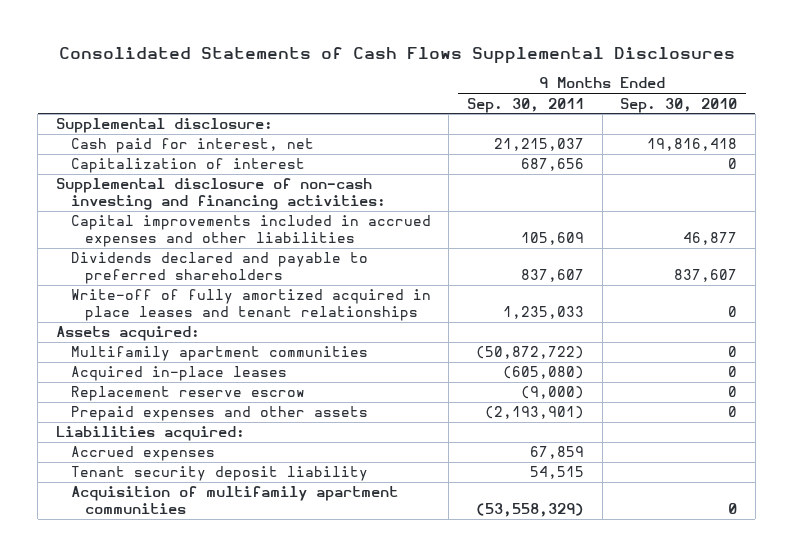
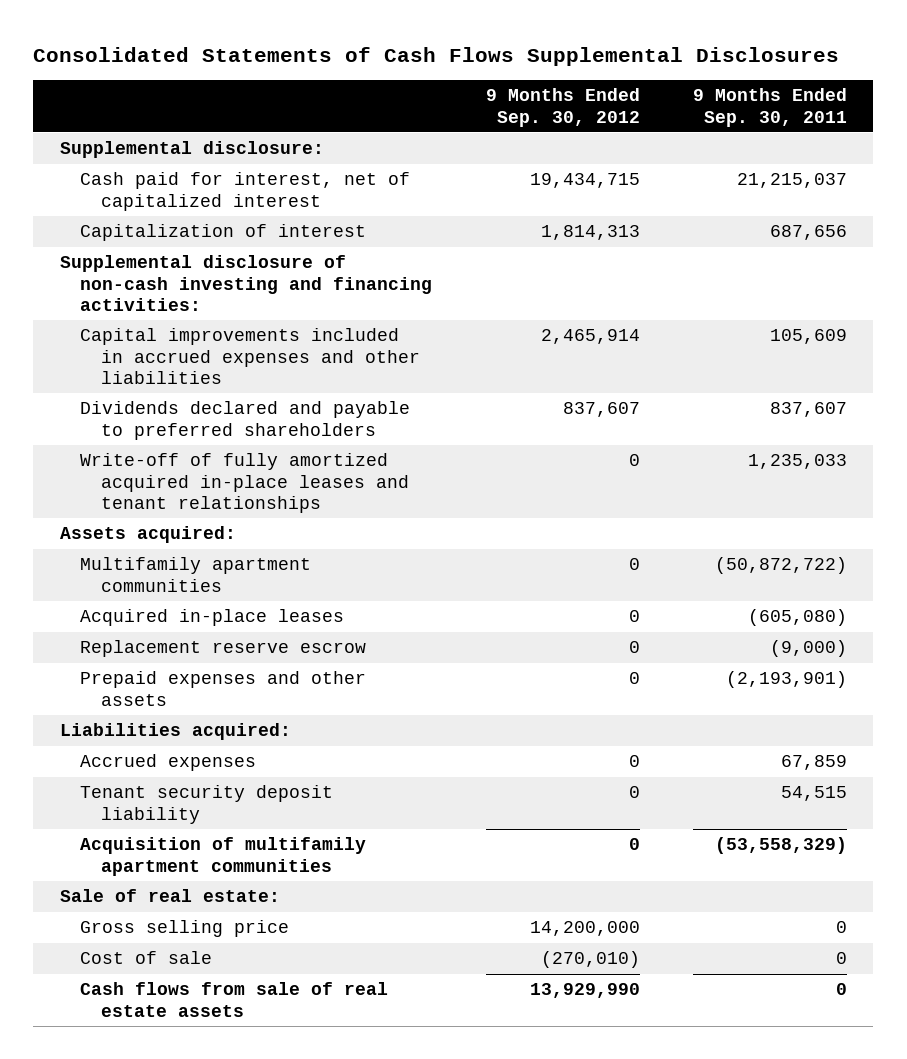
- | 9 Months Ended Sep. 30, 2011 | 9 Months Ended Sep. 30, 2010
+ | 9 Months Ended Sep. 30, 2012 | 9 Months Ended Sep. 30, 2011
- Cash paid for interest, net | 21,215,037 | 19,816,418
+ Cash paid for interest, net of capitalized interest | 19,434,715 | 21,215,037
- Write-off of fully amortized acquired in place leases and tenant relationships | 1,235,033 | 0
+ Write-off of fully amortized acquired in-place leases and tenant relationships | 0 | 1,235,033
+ Sale of real estate:
+ Gross selling price | 14,200,000 | 0
+ Cost of sale | (270,010) | 0
+ Cash flows from sale of real estate assets | 13,929,990 | 0

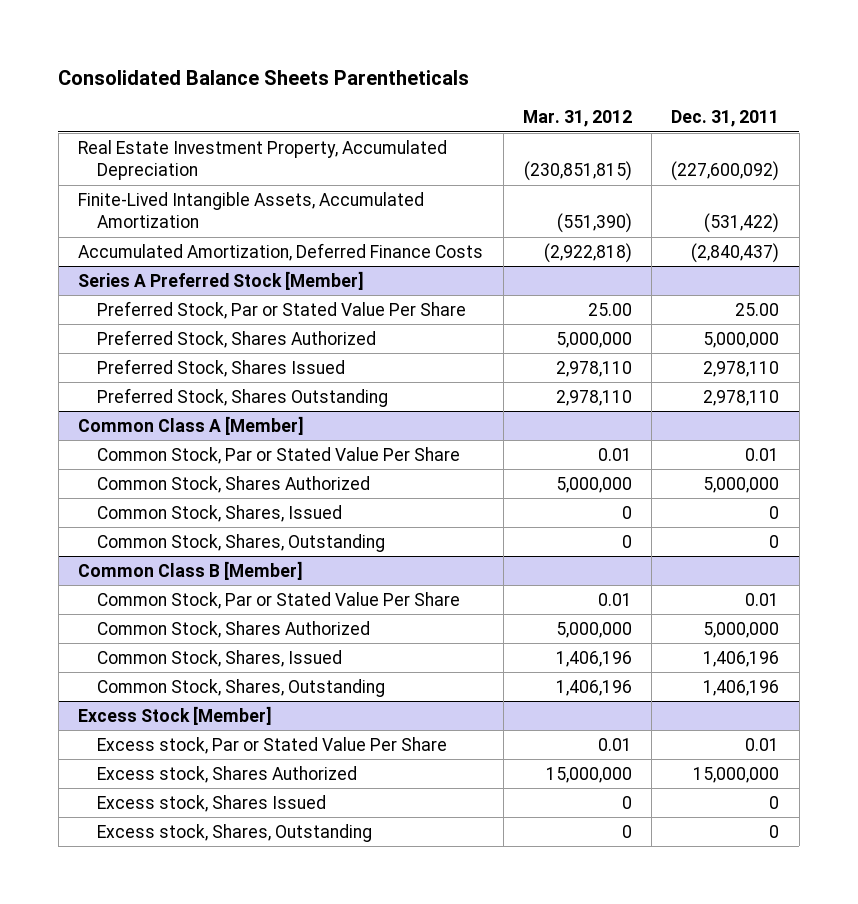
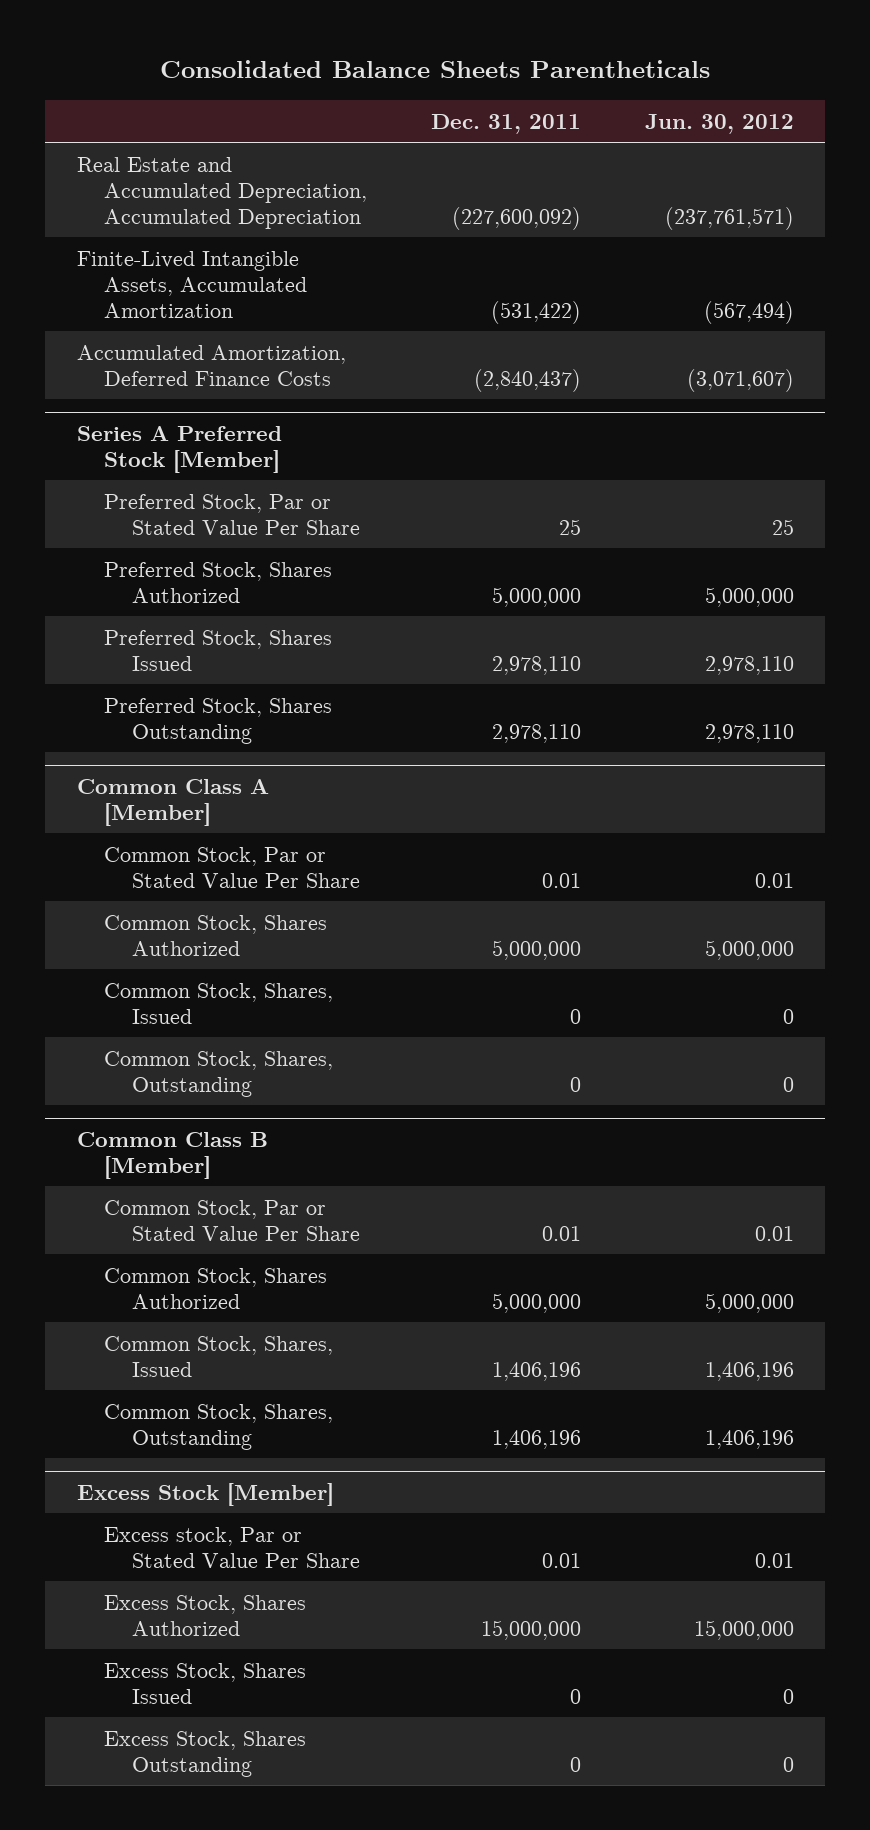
- | Mar. 31, 2012 | Dec. 31, 2011
+ | Dec. 31, 2011 | Jun. 30, 2012
- Real Estate Investment Property, Accumulated Depreciation | (230,851,815) | (227,600,092)
+ Real Estate and Accumulated Depreciation, Accumulated Depreciation | (227,600,092) | (237,761,571)
@ Series A Preferred Stock [Member]
- Preferred Stock, Par or Stated Value Per Share | 25.00 | 25.00
+ Preferred Stock, Par or Stated Value Per Share | 25 | 25
@ Excess Stock [Member]
- Excess stock, Shares Authorized | 15,000,000 | 15,000,000
- Excess stock, Shares Issued | 0 | 0
- Excess stock, Shares, Outstanding | 0 | 0
+ Excess Stock, Shares Authorized | 15,000,000 | 15,000,000
+ Excess Stock, Shares Issued | 0 | 0
+ Excess Stock, Shares Outstanding | 0 | 0

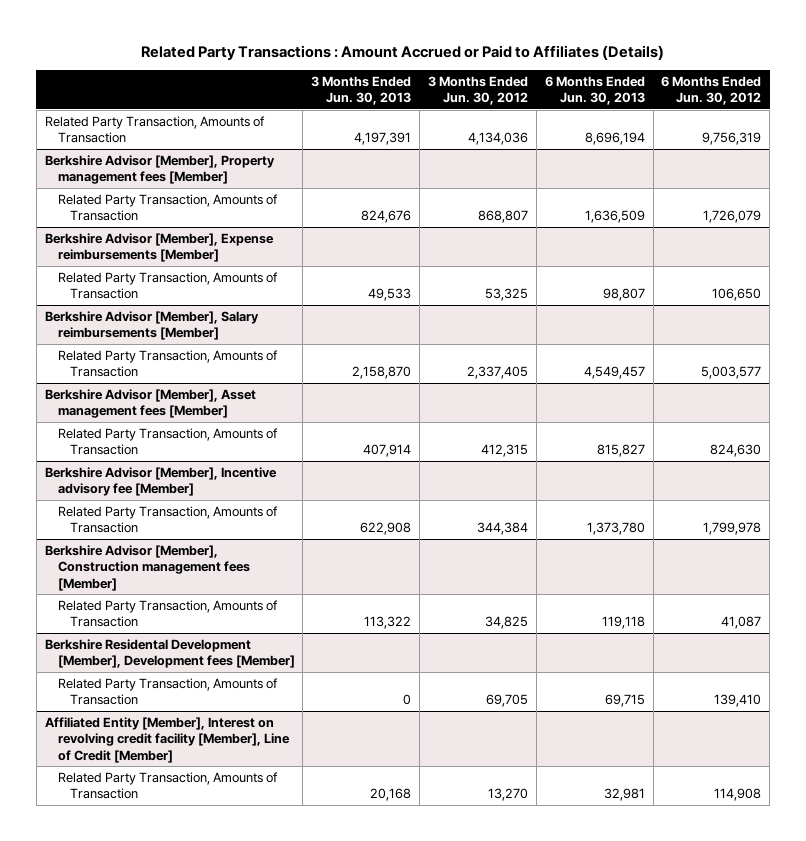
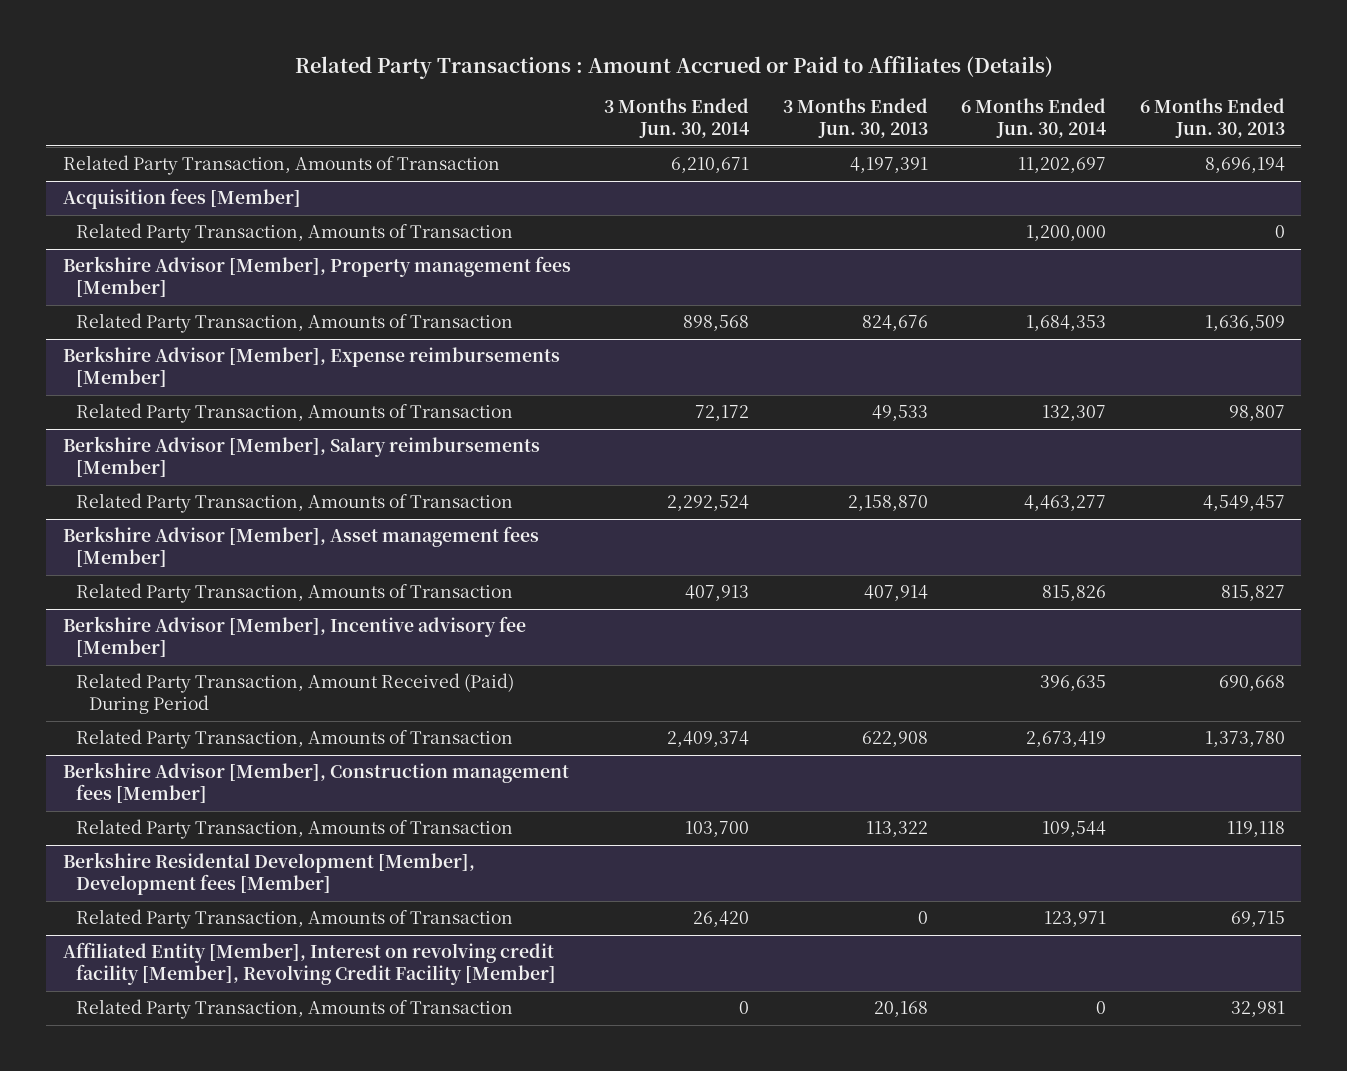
- | 3 Months Ended Jun. 30, 2013 | 3 Months Ended Jun. 30, 2012 | 6 Months Ended Jun. 30, 2013 | 6 Months Ended Jun. 30, 2012
+ | 3 Months Ended Jun. 30, 2014 | 3 Months Ended Jun. 30, 2013 | 6 Months Ended Jun. 30, 2014 | 6 Months Ended Jun. 30, 2013
+ Acquisition fees [Member]
+ Related Party Transaction, Amounts of Transaction | | | 1,200,000 | 0
@ Berkshire Advisor [Member], Incentive advisory fee [Member]
+ Related Party Transaction, Amount Received (Paid) During Period | | | 396,635 | 690,668
- Affiliated Entity [Member], Interest on revolving credit facility [Member], Line of Credit [Member]
+ Affiliated Entity [Member], Interest on revolving credit facility [Member], Revolving Credit Facility [Member]

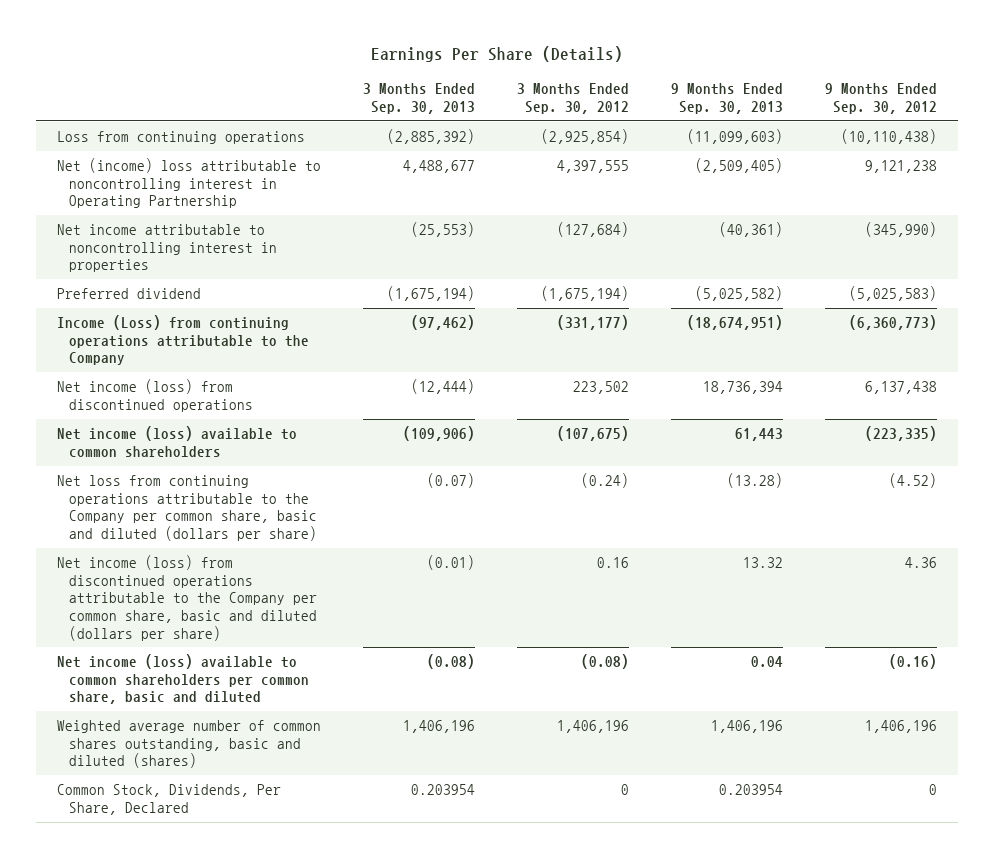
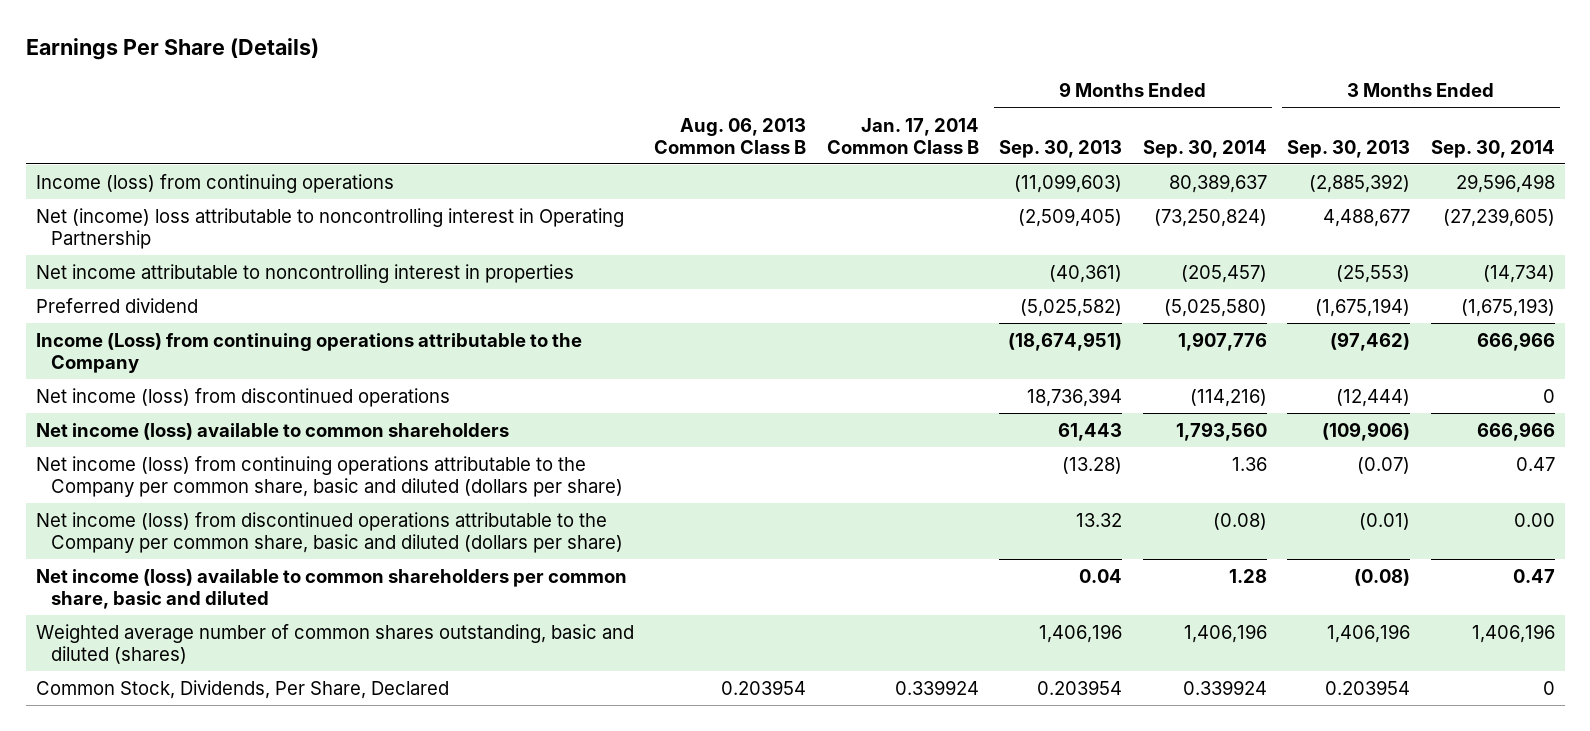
- | 3 Months Ended Sep. 30, 2013 | 3 Months Ended Sep. 30, 2012 | 9 Months Ended Sep. 30, 2013 | 9 Months Ended Sep. 30, 2012
+ | Aug. 06, 2013 Common Class B | Jan. 17, 2014 Common Class B | 9 Months Ended Sep. 30, 2013 | 9 Months Ended Sep. 30, 2014 | 3 Months Ended Sep. 30, 2013 | 3 Months Ended Sep. 30, 2014
- Loss from continuing operations | (2,885,392) | (2,925,854) | (11,099,603) | (10,110,438)
+ Income (loss) from continuing operations | | | (11,099,603) | 80,389,637 | (2,885,392) | 29,596,498
- Net loss from continuing operations attributable to the Company per common share, basic and diluted (dollars per share) | (0.07) | (0.24) | (13.28) | (4.52)
+ Net income (loss) from continuing operations attributable to the Company per common share, basic and diluted (dollars per share) | | | (13.28) | 1.36 | (0.07) | 0.47

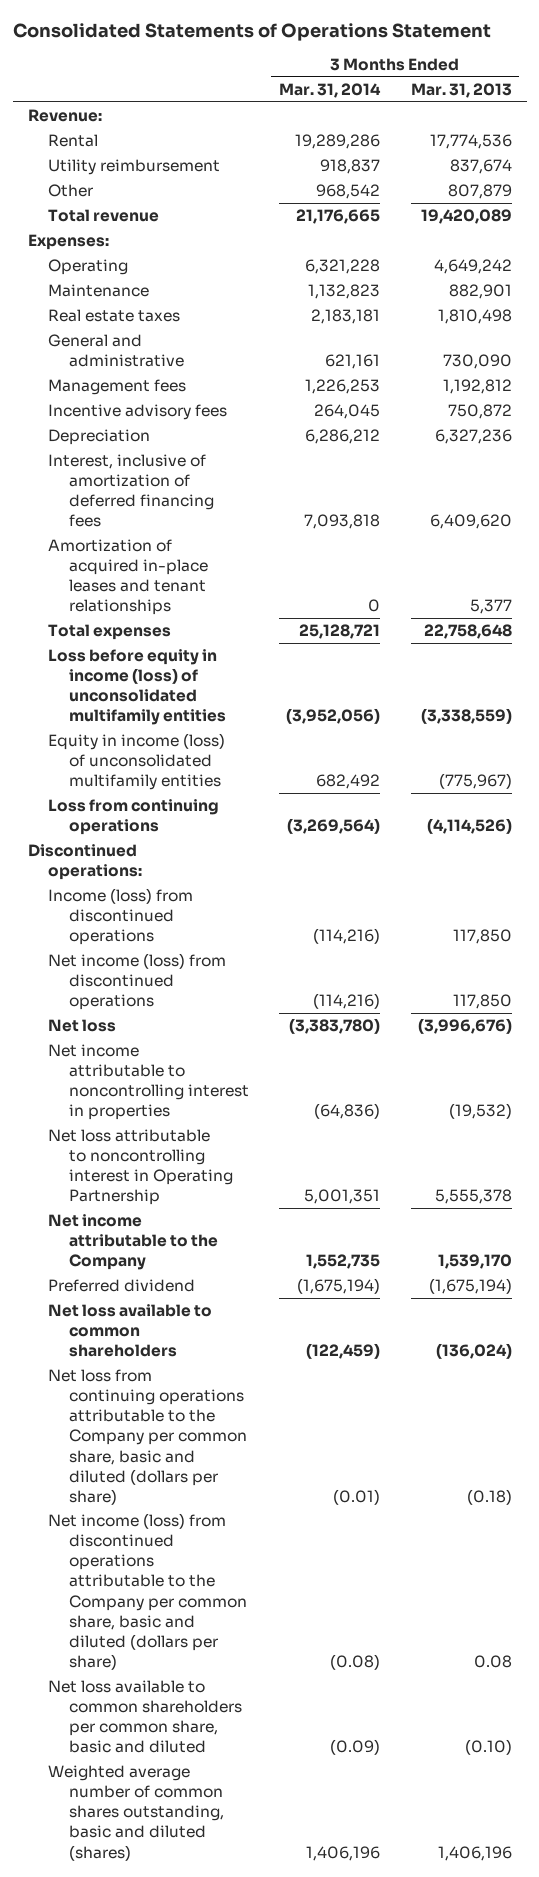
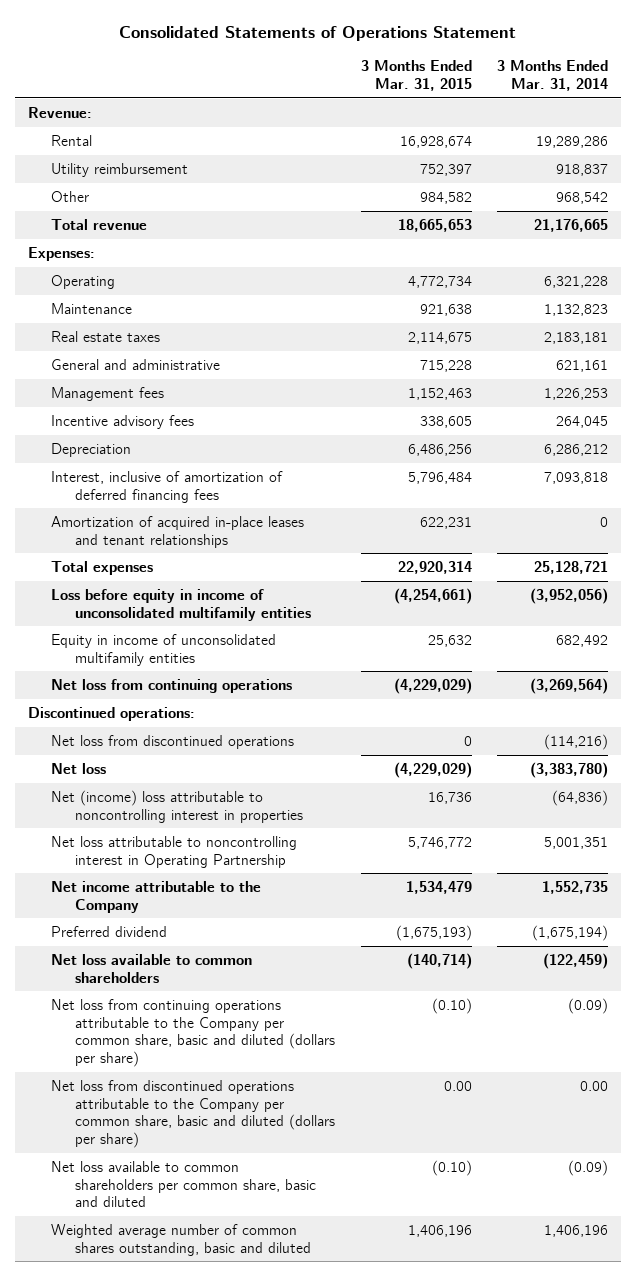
- | 3 Months Ended Mar. 31, 2014 | 3 Months Ended Mar. 31, 2013
+ | 3 Months Ended Mar. 31, 2015 | 3 Months Ended Mar. 31, 2014
- Loss before equity in income (loss) of unconsolidated multifamily entities | (3,952,056) | (3,338,559)
- Equity in income (loss) of unconsolidated multifamily entities | 682,492 | (775,967)
- Loss from continuing operations | (3,269,564) | (4,114,526)
+ Loss before equity in income of unconsolidated multifamily entities | (4,254,661) | (3,952,056)
+ Equity in income of unconsolidated multifamily entities | 25,632 | 682,492
+ Net loss from continuing operations | (4,229,029) | (3,269,564)
- Income (loss) from discontinued operations | (114,216) | 117,850
- Net income (loss) from discontinued operations | (114,216) | 117,850
+ Net loss from discontinued operations | 0 | (114,216)
- Net income attributable to noncontrolling interest in properties | (64,836) | (19,532)
+ Net (income) loss attributable to noncontrolling interest in properties | 16,736 | (64,836)
- Net loss from continuing operations attributable to the Company per common share, basic and diluted (dollars per share) | (0.01) | (0.18)
- Net income (loss) from discontinued operations attributable to the Company per common share, basic and diluted (dollars per share) | (0.08) | 0.08
+ Net loss from continuing operations attributable to the Company per common share, basic and diluted (dollars per share) | (0.10) | (0.09)
+ Net loss from discontinued operations attributable to the Company per common share, basic and diluted (dollars per share) | 0.00 | 0.00
- Weighted average number of common shares outstanding, basic and diluted (shares) | 1,406,196 | 1,406,196
+ Weighted average number of common shares outstanding, basic and diluted | 1,406,196 | 1,406,196

